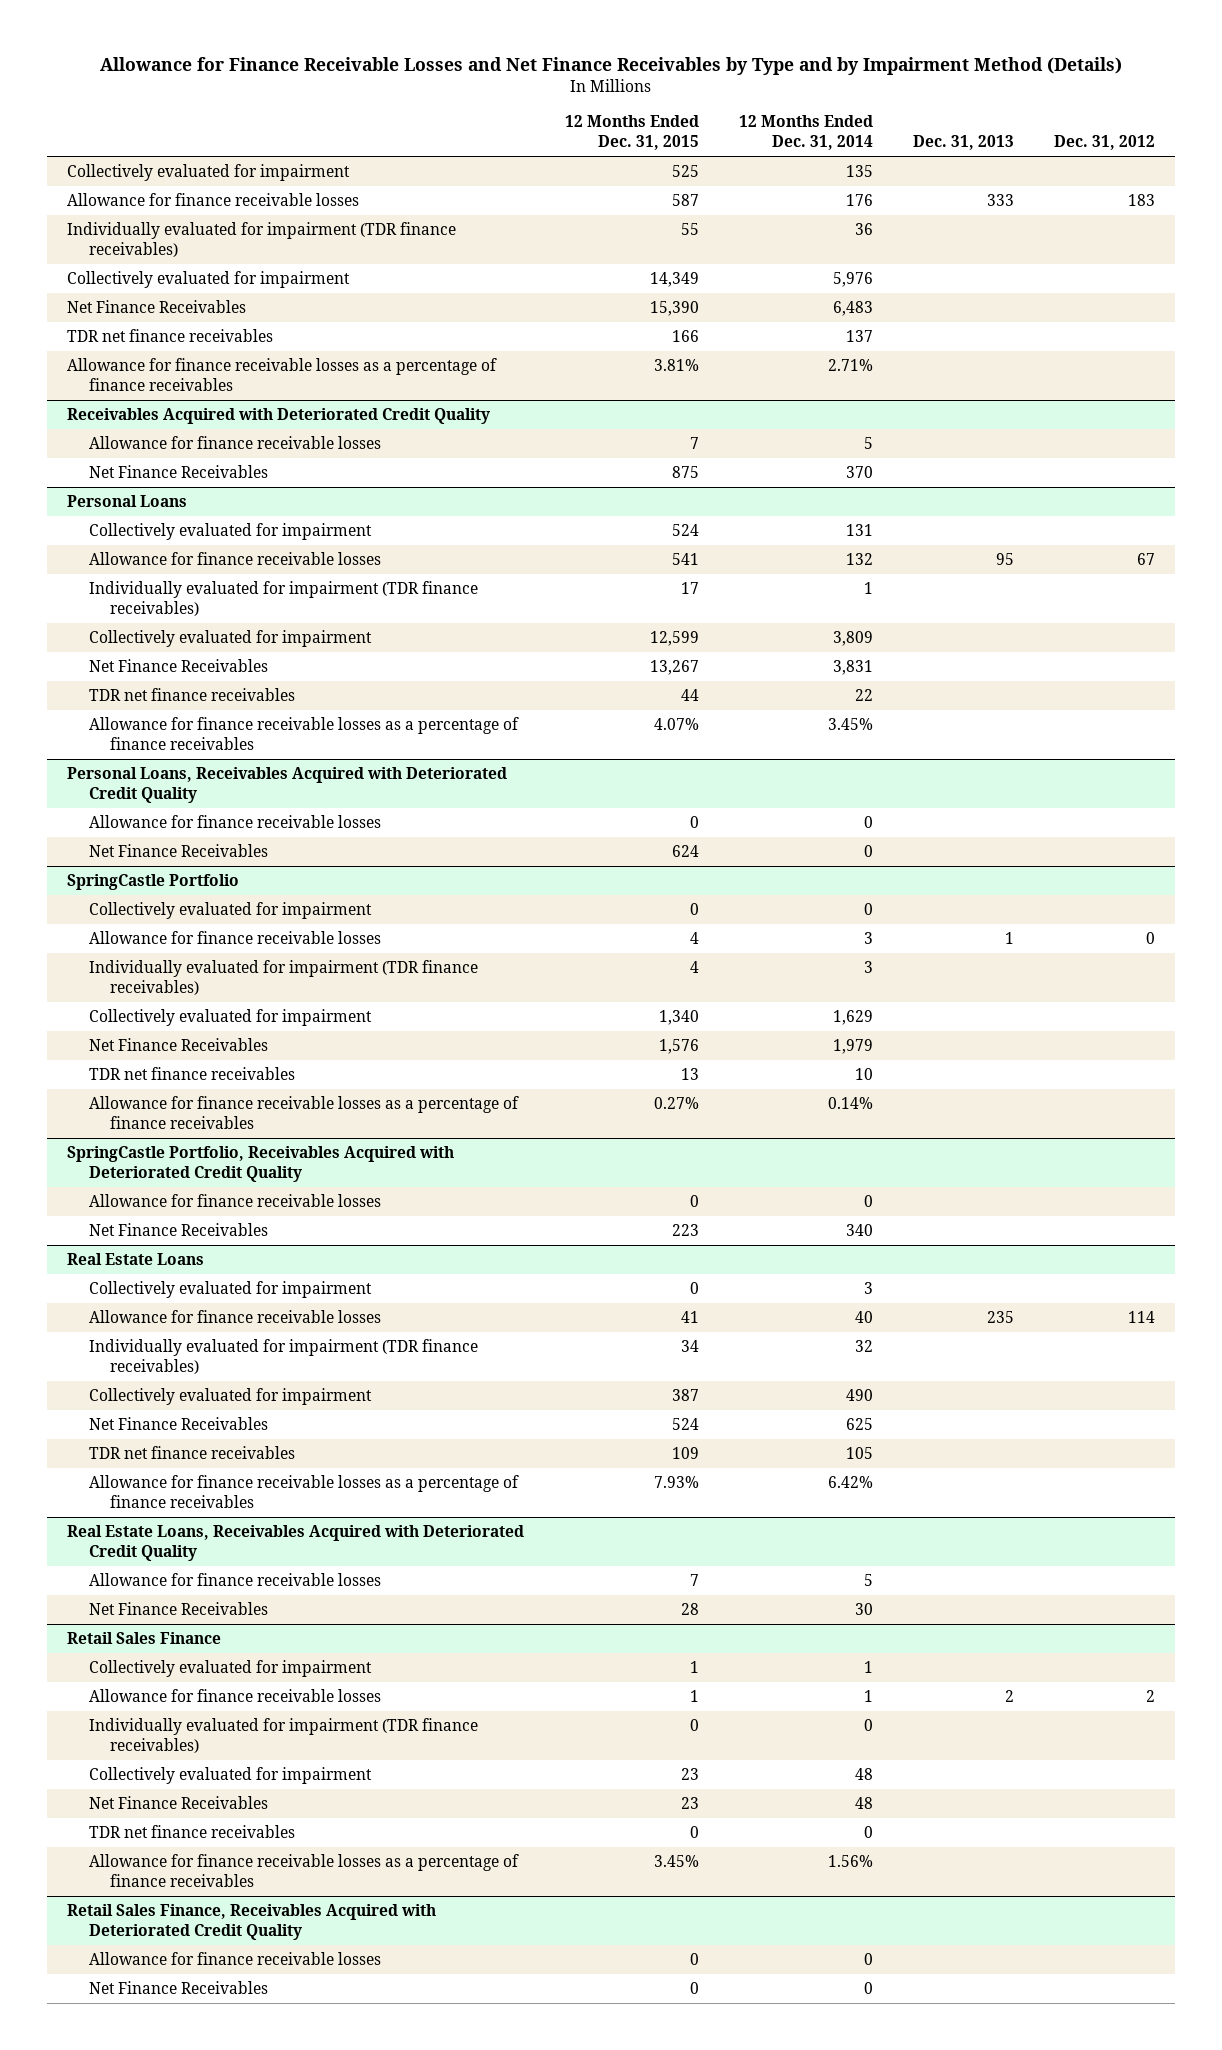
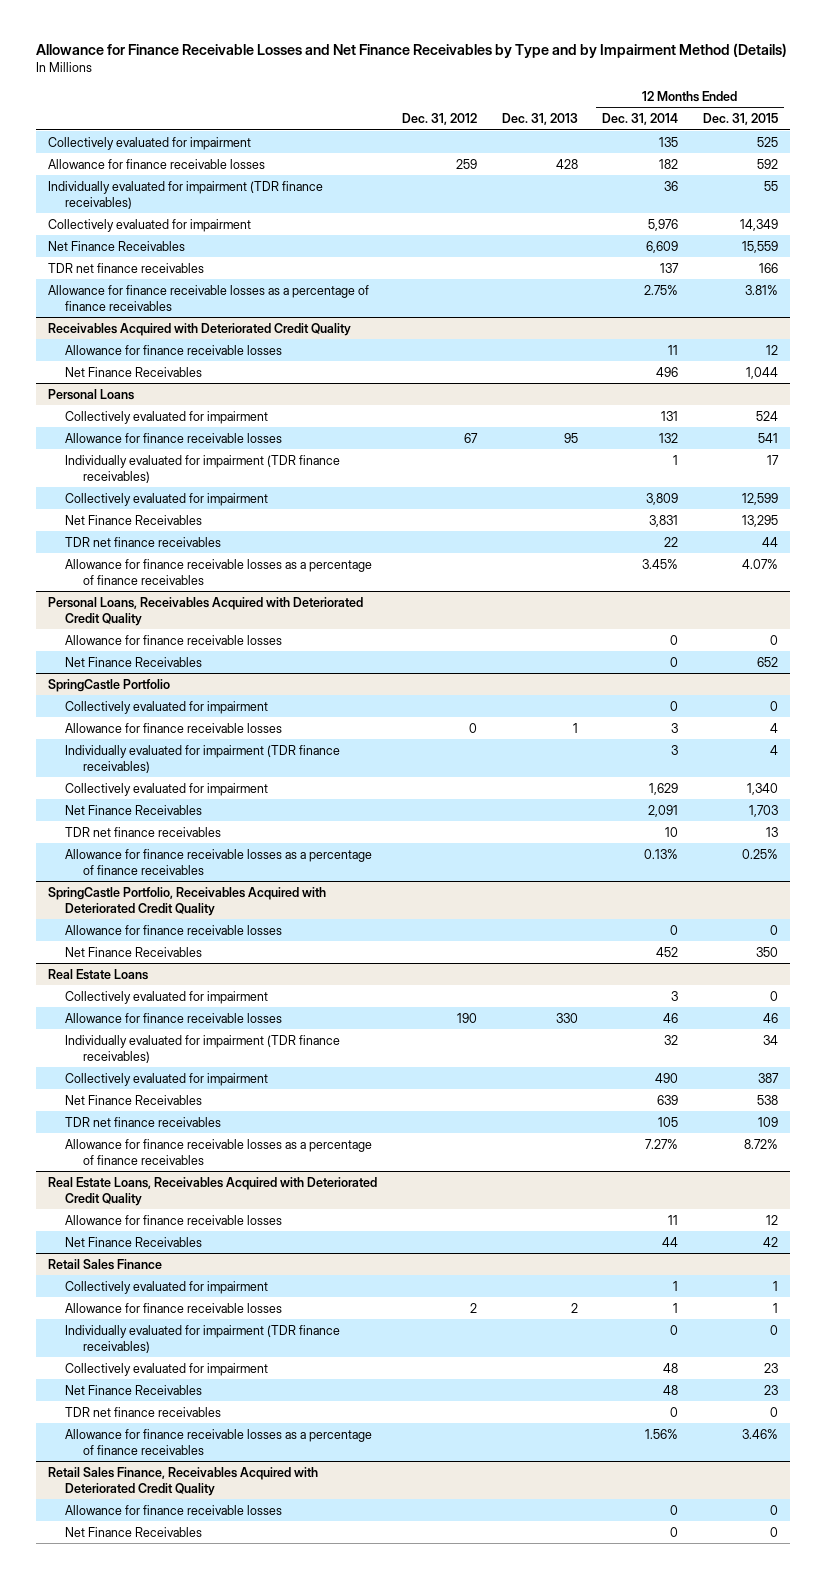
- | 12 Months Ended Dec. 31, 2015 | 12 Months Ended Dec. 31, 2014 | Dec. 31, 2013 | Dec. 31, 2012
+ | Dec. 31, 2012 | Dec. 31, 2013 | 12 Months Ended Dec. 31, 2014 | 12 Months Ended Dec. 31, 2015
- Allowance for finance receivable losses | 587 | 176 | 333 | 183
+ Allowance for finance receivable losses | 259 | 428 | 182 | 592
- Net Finance Receivables | 15,390 | 6,483 | |
+ Net Finance Receivables | | | 6,609 | 15,559
- Allowance for finance receivable losses as a percentage of finance receivables | 3.81% | 2.71% | |
+ Allowance for finance receivable losses as a percentage of finance receivables | | | 2.75% | 3.81%
@ Receivables Acquired with Deteriorated Credit Quality
- Allowance for finance receivable losses | 7 | 5 | |
- Net Finance Receivables | 875 | 370 | |
+ Allowance for finance receivable losses | | | 11 | 12
+ Net Finance Receivables | | | 496 | 1,044
@ Personal Loans
- Net Finance Receivables | 13,267 | 3,831 | |
+ Net Finance Receivables | | | 3,831 | 13,295
@ Personal Loans, Receivables Acquired with Deteriorated Credit Quality
- Net Finance Receivables | 624 | 0 | |
+ Net Finance Receivables | | | 0 | 652
@ SpringCastle Portfolio
- Net Finance Receivables | 1,576 | 1,979 | |
+ Net Finance Receivables | | | 2,091 | 1,703
- Allowance for finance receivable losses as a percentage of finance receivables | 0.27% | 0.14% | |
+ Allowance for finance receivable losses as a percentage of finance receivables | | | 0.13% | 0.25%
@ SpringCastle Portfolio, Receivables Acquired with Deteriorated Credit Quality
- Net Finance Receivables | 223 | 340 | |
+ Net Finance Receivables | | | 452 | 350
@ Real Estate Loans
- Allowance for finance receivable losses | 41 | 40 | 235 | 114
+ Allowance for finance receivable losses | 190 | 330 | 46 | 46
- Net Finance Receivables | 524 | 625 | |
+ Net Finance Receivables | | | 639 | 538
- Allowance for finance receivable losses as a percentage of finance receivables | 7.93% | 6.42% | |
+ Allowance for finance receivable losses as a percentage of finance receivables | | | 7.27% | 8.72%
@ Real Estate Loans, Receivables Acquired with Deteriorated Credit Quality
- Allowance for finance receivable losses | 7 | 5 | |
- Net Finance Receivables | 28 | 30 | |
+ Allowance for finance receivable losses | | | 11 | 12
+ Net Finance Receivables | | | 44 | 42
@ Retail Sales Finance
- Allowance for finance receivable losses as a percentage of finance receivables | 3.45% | 1.56% | |
+ Allowance for finance receivable losses as a percentage of finance receivables | | | 1.56% | 3.46%

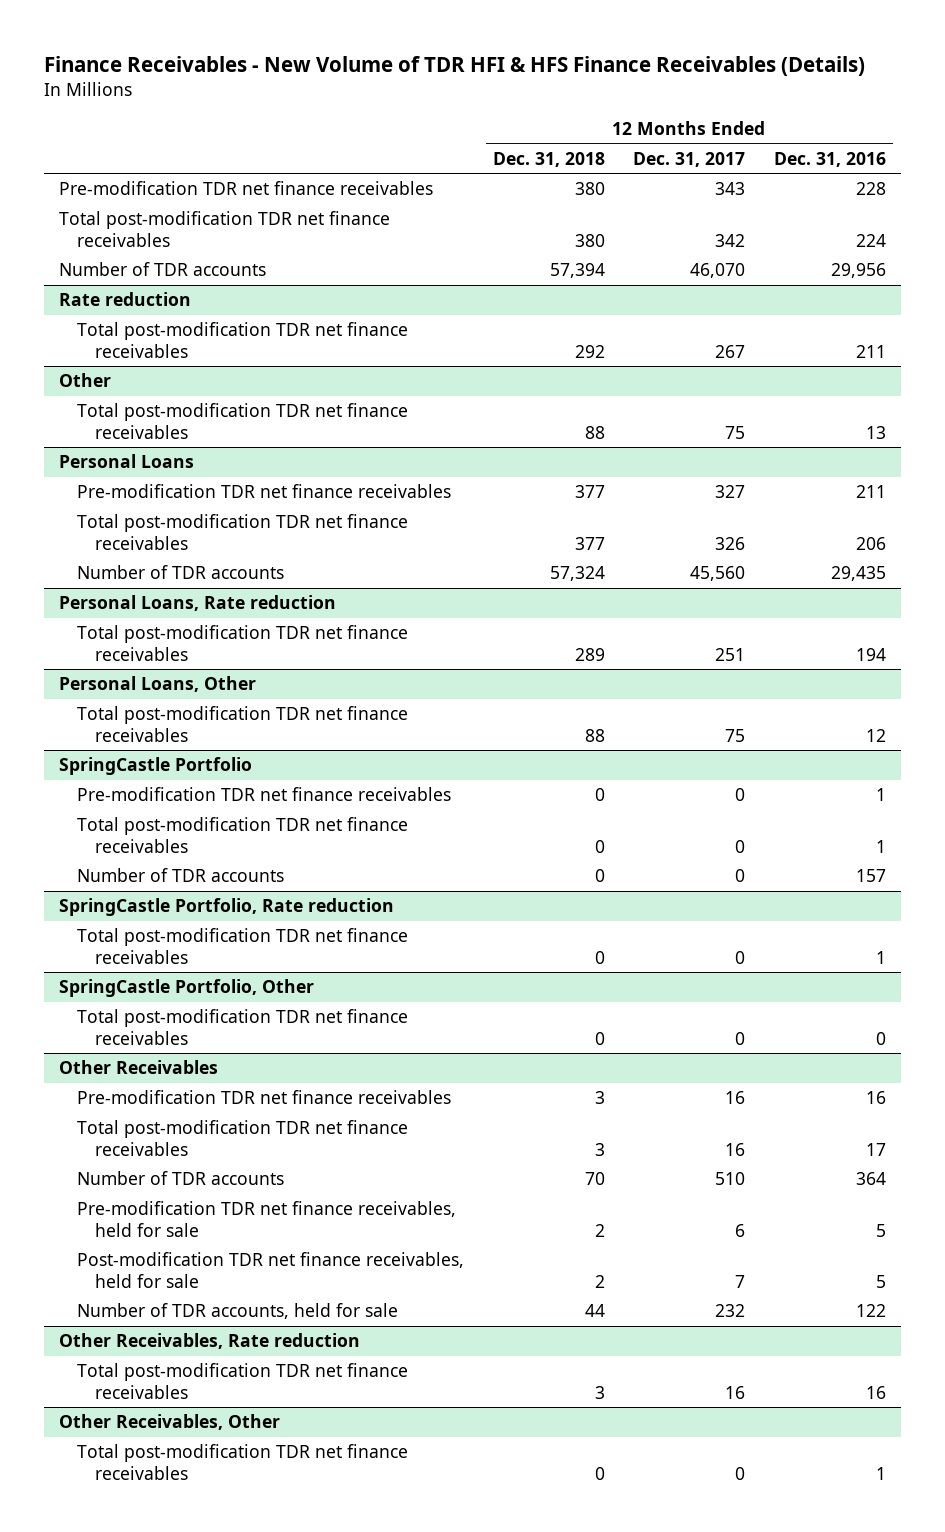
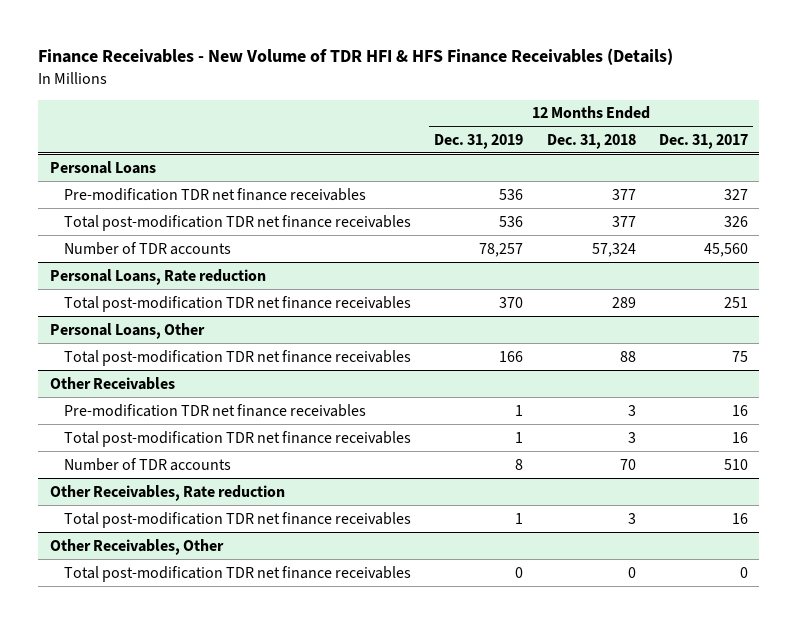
- | 12 Months Ended Dec. 31, 2018 | 12 Months Ended Dec. 31, 2017 | 12 Months Ended Dec. 31, 2016
+ | 12 Months Ended Dec. 31, 2019 | 12 Months Ended Dec. 31, 2018 | 12 Months Ended Dec. 31, 2017
- Pre-modification TDR net finance receivables | 380 | 343 | 228
- Total post-modification TDR net finance receivables | 380 | 342 | 224
- Number of TDR accounts | 57,394 | 46,070 | 29,956
- Rate reduction
- Total post-modification TDR net finance receivables | 292 | 267 | 211
- Other
- Total post-modification TDR net finance receivables | 88 | 75 | 13
- SpringCastle Portfolio
- Pre-modification TDR net finance receivables | 0 | 0 | 1
- Total post-modification TDR net finance receivables | 0 | 0 | 1
- Number of TDR accounts | 0 | 0 | 157
- SpringCastle Portfolio, Rate reduction
- Total post-modification TDR net finance receivables | 0 | 0 | 1
- SpringCastle Portfolio, Other
- Total post-modification TDR net finance receivables | 0 | 0 | 0
@ Other Receivables
- Pre-modification TDR net finance receivables, held for sale | 2 | 6 | 5
- Post-modification TDR net finance receivables, held for sale | 2 | 7 | 5
- Number of TDR accounts, held for sale | 44 | 232 | 122

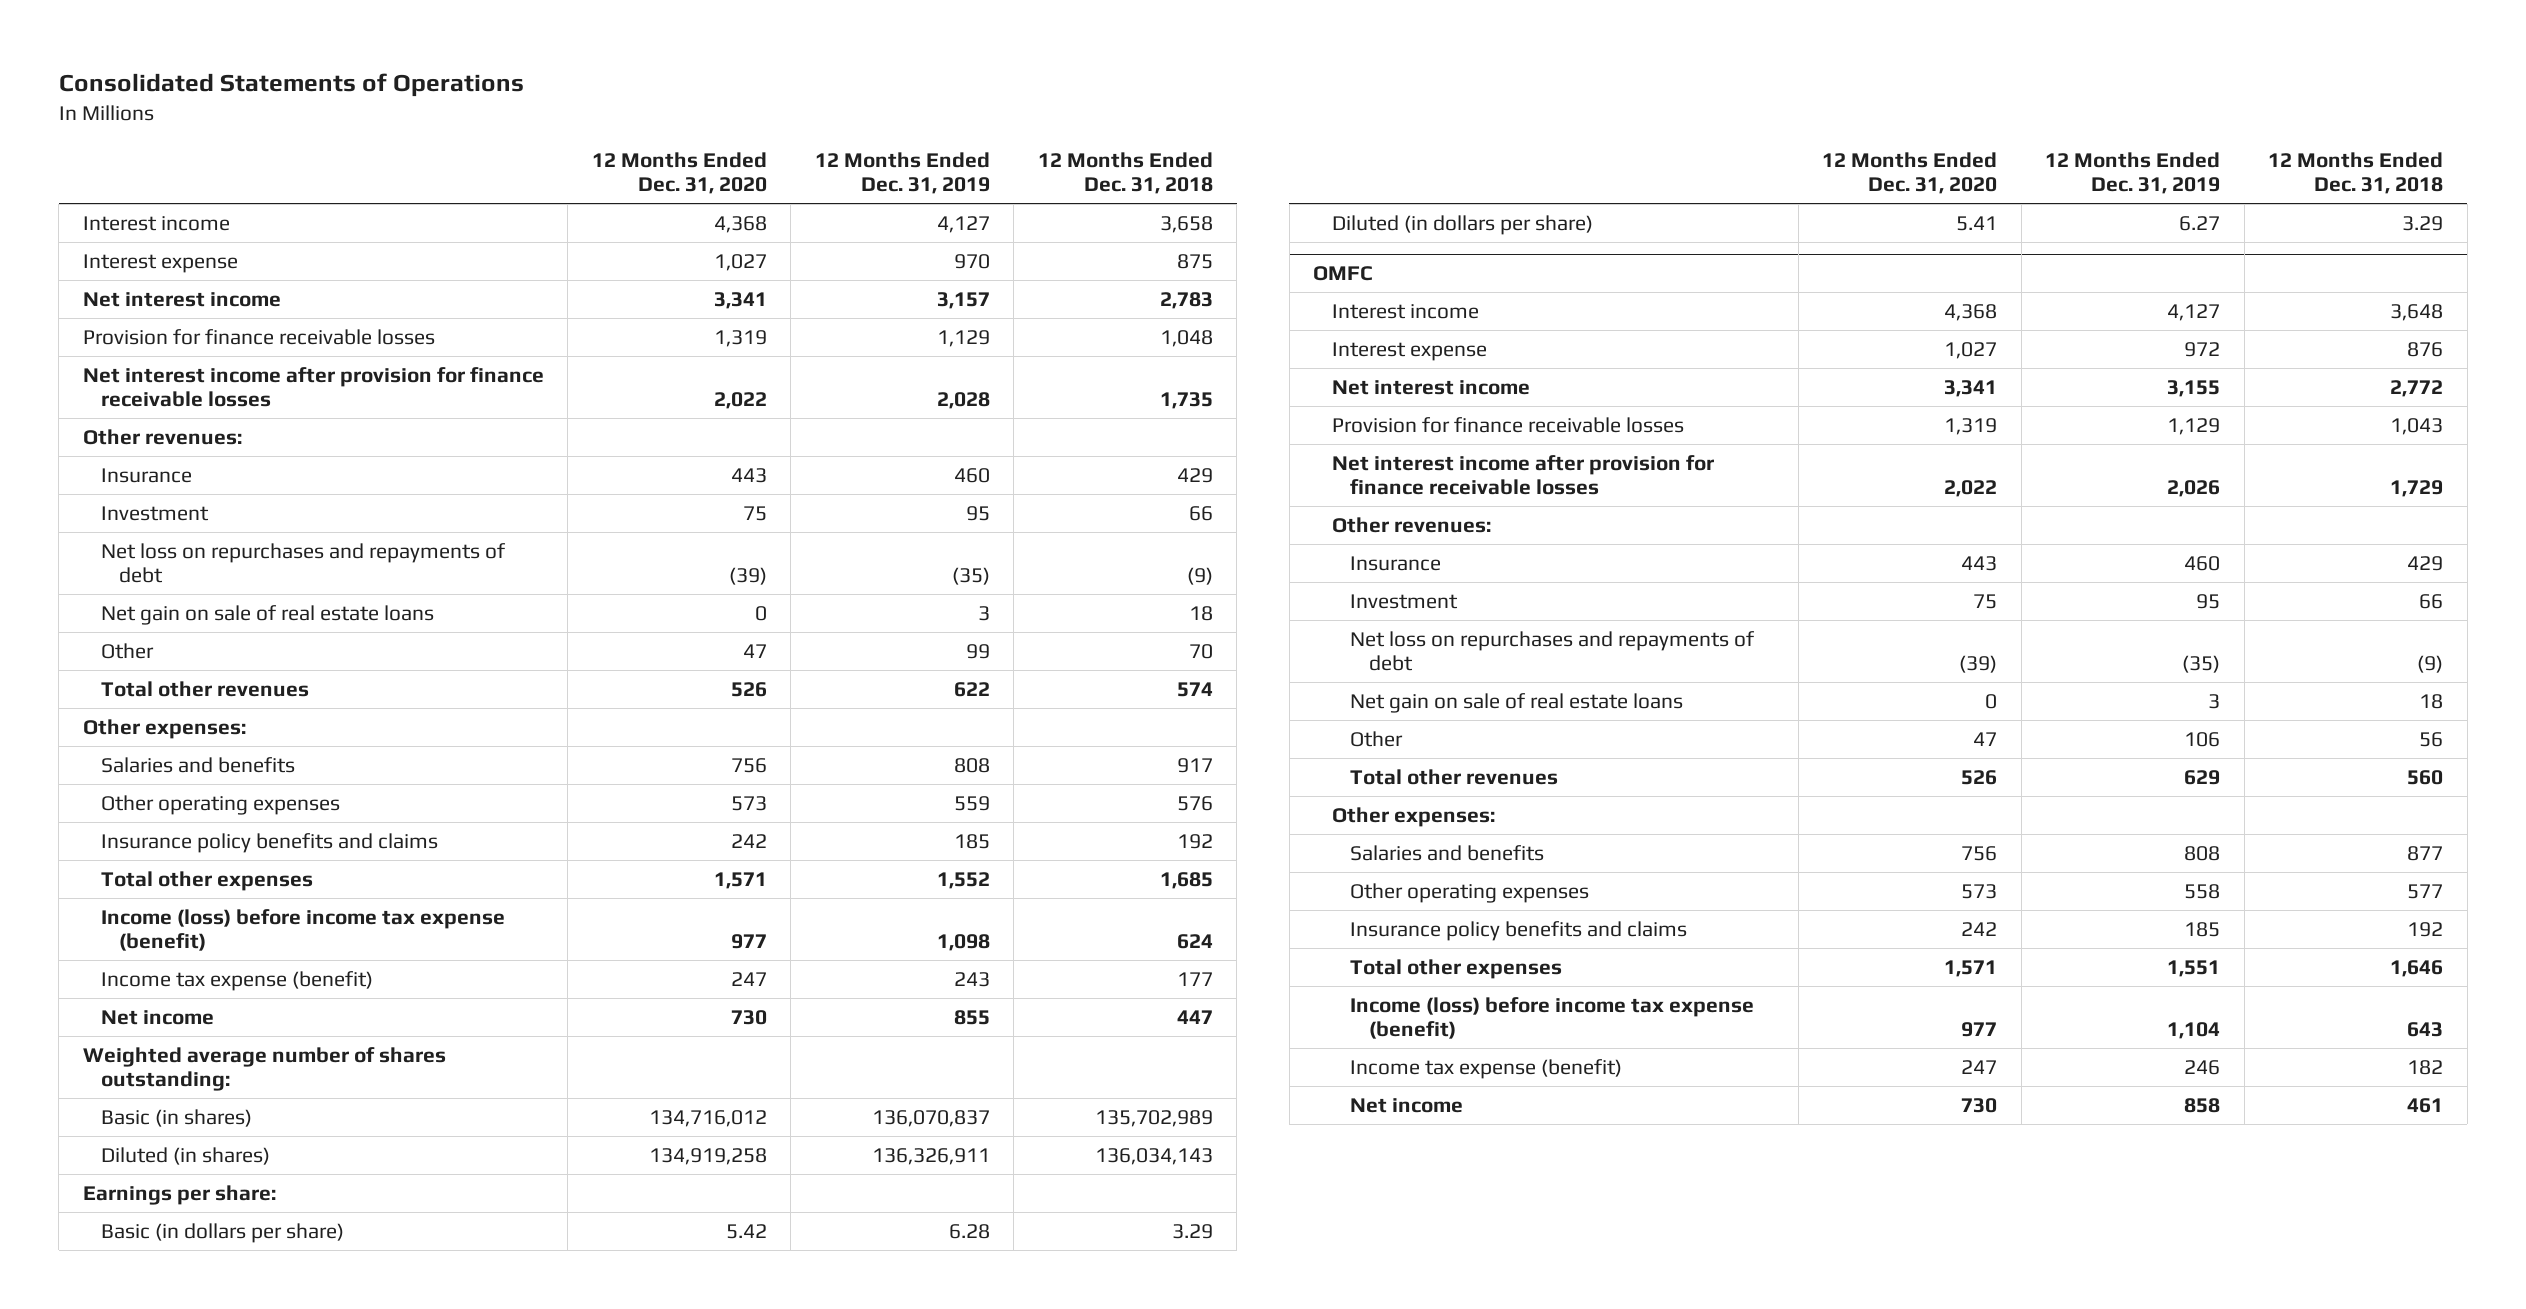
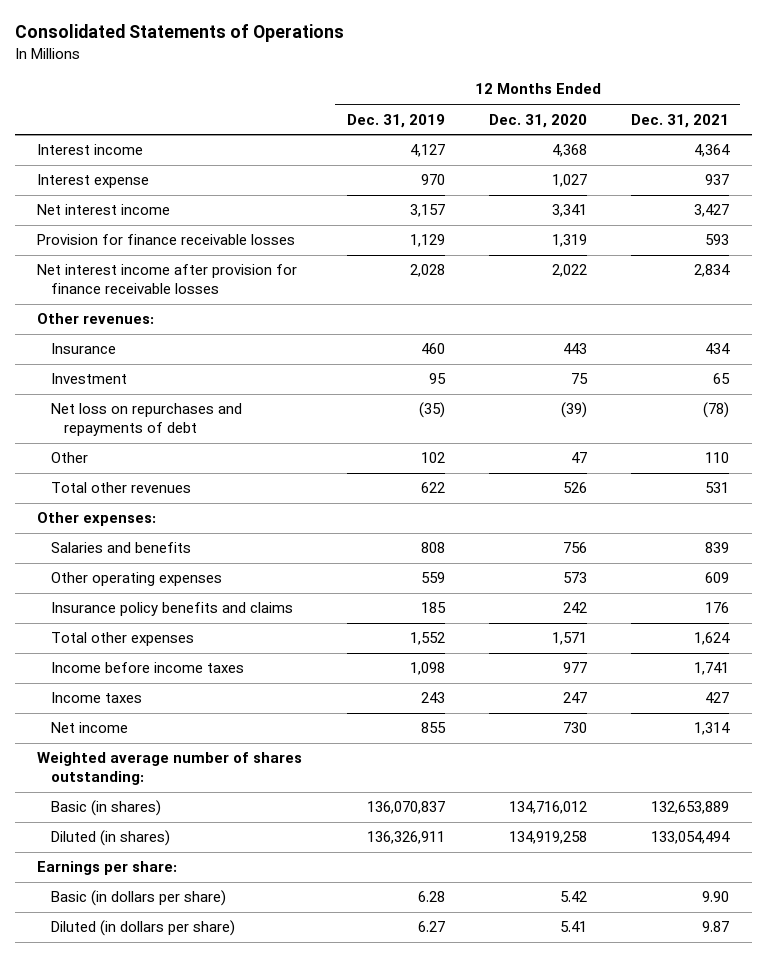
- | 12 Months Ended Dec. 31, 2020 | 12 Months Ended Dec. 31, 2019 | 12 Months Ended Dec. 31, 2018
+ | 12 Months Ended Dec. 31, 2019 | 12 Months Ended Dec. 31, 2020 | 12 Months Ended Dec. 31, 2021
- Net gain on sale of real estate loans | 0 | 3 | 18
- Other | 47 | 99 | 70
+ Other | 102 | 47 | 110
- Income (loss) before income tax expense (benefit) | 977 | 1,098 | 624
- Income tax expense (benefit) | 247 | 243 | 177
+ Income before income taxes | 1,098 | 977 | 1,741
+ Income taxes | 243 | 247 | 427
- OMFC
- Interest income | 4,368 | 4,127 | 3,648
- Interest expense | 1,027 | 972 | 876
- Net interest income | 3,341 | 3,155 | 2,772
- Provision for finance receivable losses | 1,319 | 1,129 | 1,043
- Net interest income after provision for finance receivable losses | 2,022 | 2,026 | 1,729
- Other revenues:
- Insurance | 443 | 460 | 429
- Investment | 75 | 95 | 66
- Net loss on repurchases and repayments of debt | (39) | (35) | (9)
- Net gain on sale of real estate loans | 0 | 3 | 18
- Other | 47 | 106 | 56
- Total other revenues | 526 | 629 | 560
- Other expenses:
- Salaries and benefits | 756 | 808 | 877
- Other operating expenses | 573 | 558 | 577
- Insurance policy benefits and claims | 242 | 185 | 192
- Total other expenses | 1,571 | 1,551 | 1,646
- Income (loss) before income tax expense (benefit) | 977 | 1,104 | 643
- Income tax expense (benefit) | 247 | 246 | 182
- Net income | 730 | 858 | 461

